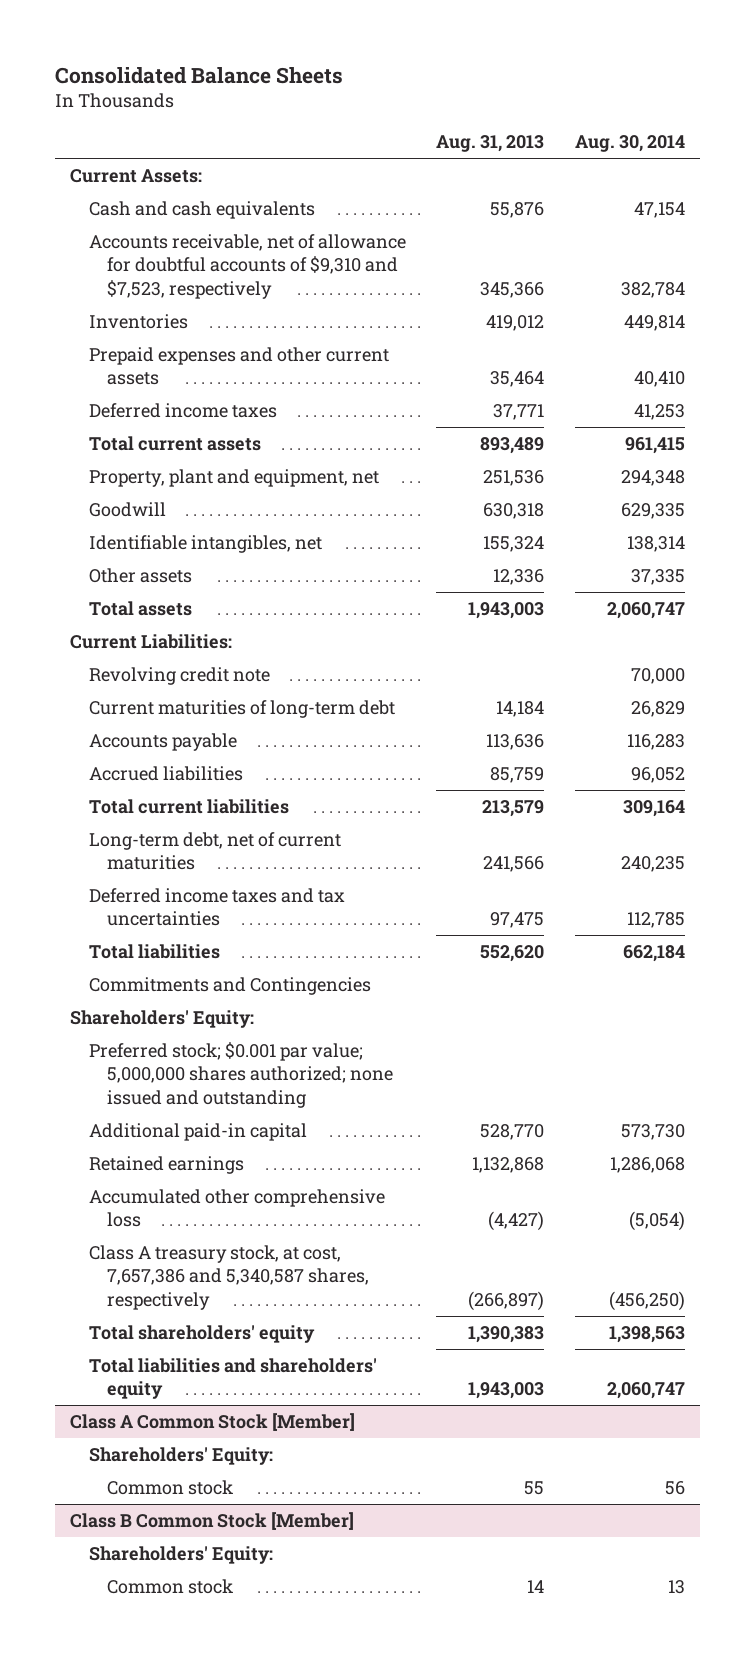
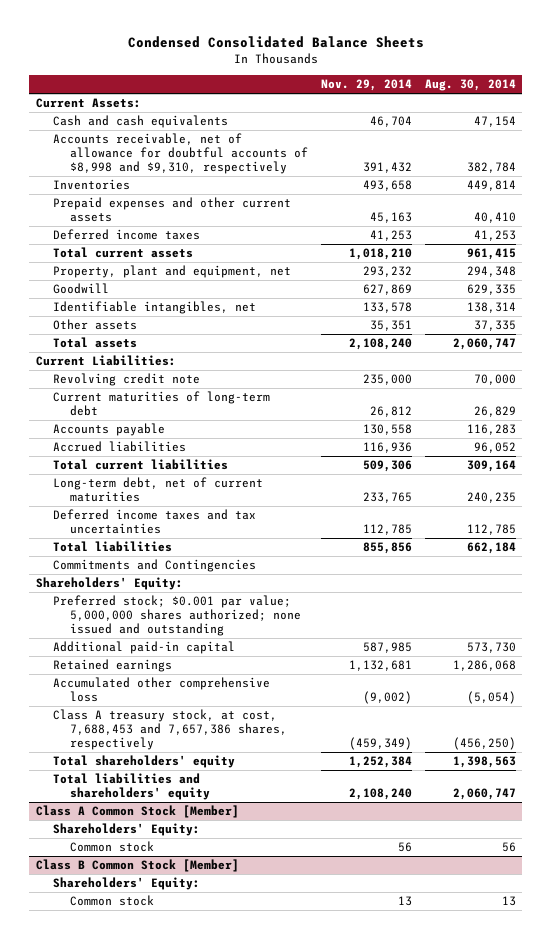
- Consolidated Balance Sheets
+ Condensed Consolidated Balance Sheets
- | Aug. 31, 2013 | Aug. 30, 2014
+ | Nov. 29, 2014 | Aug. 30, 2014
- Accounts receivable, net of allowance for doubtful accounts of $9,310 and $7,523, respectively | 345,366 | 382,784
+ Accounts receivable, net of allowance for doubtful accounts of $8,998 and $9,310, respectively | 391,432 | 382,784
- Class A treasury stock, at cost, 7,657,386 and 5,340,587 shares, respectively | (266,897) | (456,250)
+ Class A treasury stock, at cost, 7,688,453 and 7,657,386 shares, respectively | (459,349) | (456,250)

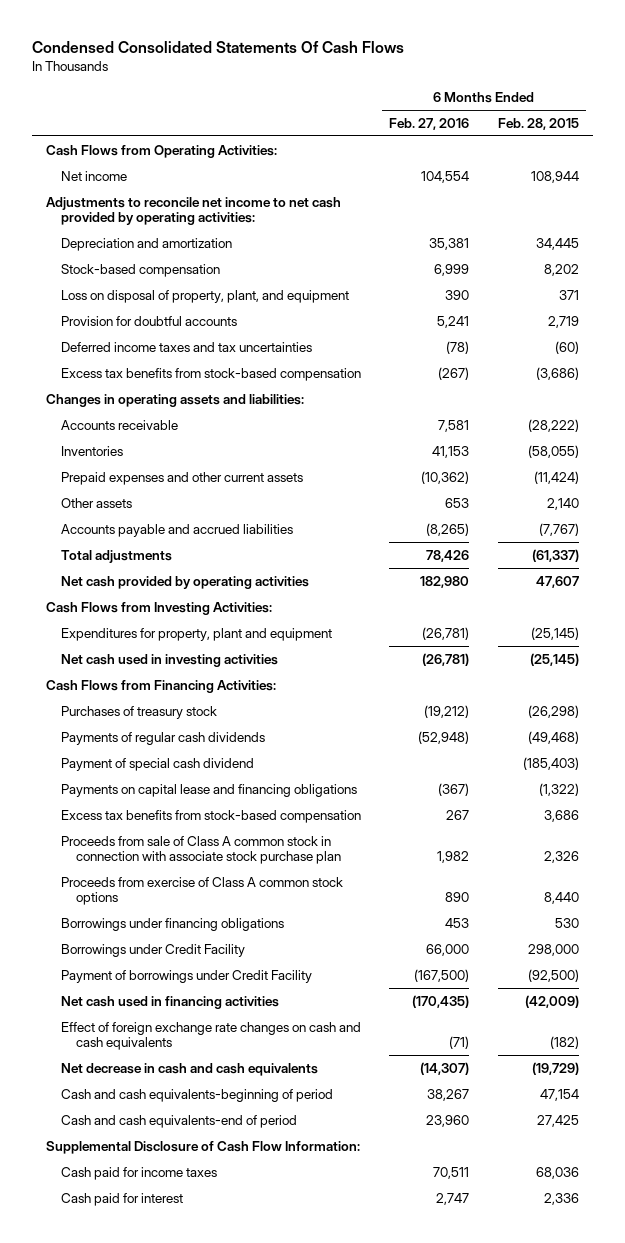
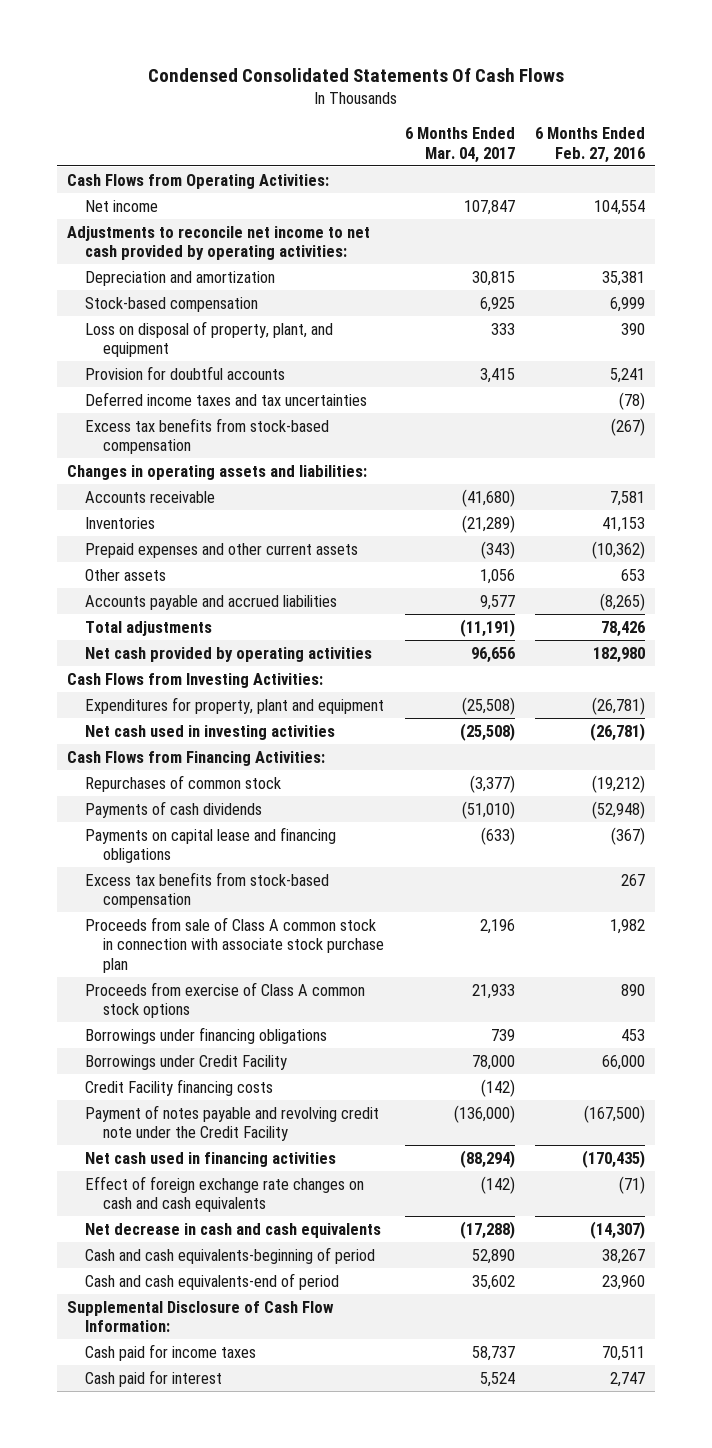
- | 6 Months Ended Feb. 27, 2016 | 6 Months Ended Feb. 28, 2015
+ | 6 Months Ended Mar. 04, 2017 | 6 Months Ended Feb. 27, 2016
- Purchases of treasury stock | (19,212) | (26,298)
- Payments of regular cash dividends | (52,948) | (49,468)
- Payment of special cash dividend | | (185,403)
+ Repurchases of common stock | (3,377) | (19,212)
+ Payments of cash dividends | (51,010) | (52,948)
- Payment of borrowings under Credit Facility | (167,500) | (92,500)
+ Credit Facility financing costs | (142) |
+ Payment of notes payable and revolving credit note under the Credit Facility | (136,000) | (167,500)

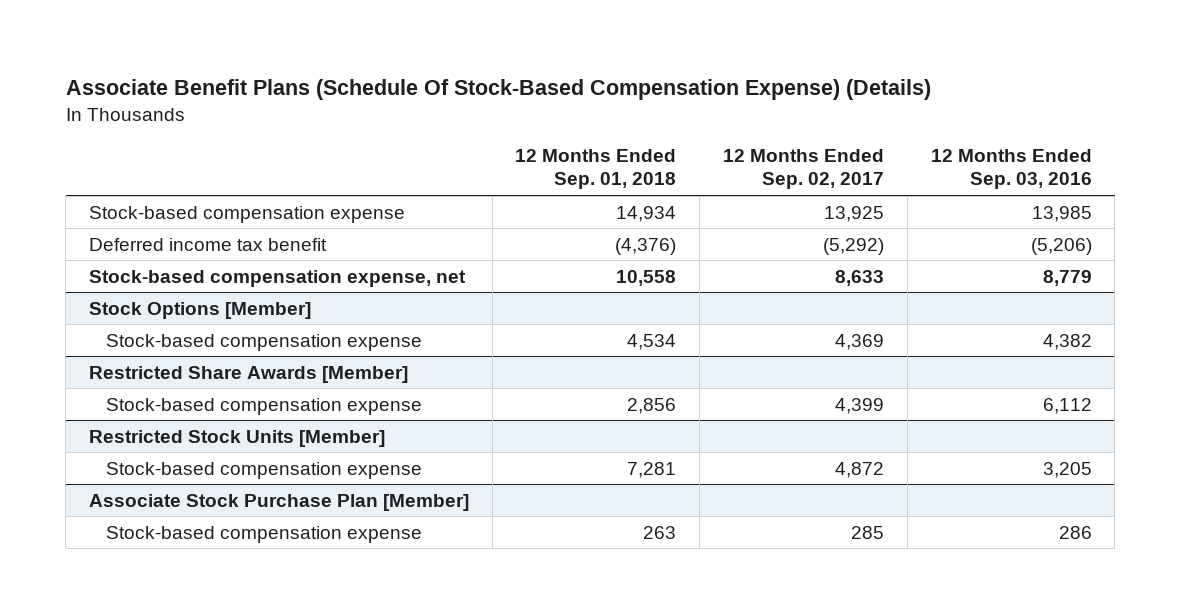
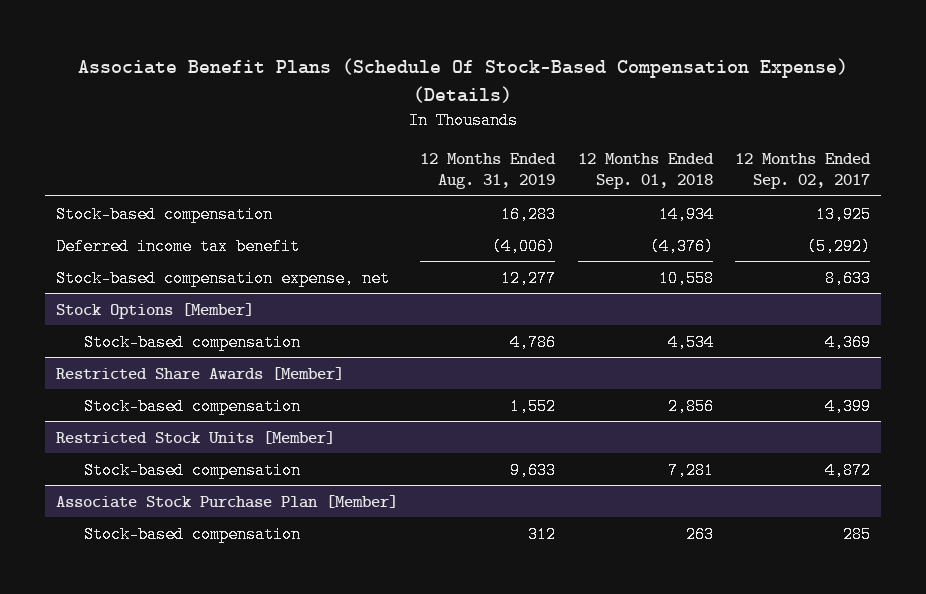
- | 12 Months Ended Sep. 01, 2018 | 12 Months Ended Sep. 02, 2017 | 12 Months Ended Sep. 03, 2016
+ | 12 Months Ended Aug. 31, 2019 | 12 Months Ended Sep. 01, 2018 | 12 Months Ended Sep. 02, 2017
- Stock-based compensation expense | 14,934 | 13,925 | 13,985
+ Stock-based compensation | 16,283 | 14,934 | 13,925
@ Stock Options [Member]
- Stock-based compensation expense | 4,534 | 4,369 | 4,382
+ Stock-based compensation | 4,786 | 4,534 | 4,369
@ Restricted Share Awards [Member]
- Stock-based compensation expense | 2,856 | 4,399 | 6,112
+ Stock-based compensation | 1,552 | 2,856 | 4,399
@ Restricted Stock Units [Member]
- Stock-based compensation expense | 7,281 | 4,872 | 3,205
+ Stock-based compensation | 9,633 | 7,281 | 4,872
@ Associate Stock Purchase Plan [Member]
- Stock-based compensation expense | 263 | 285 | 286
+ Stock-based compensation | 312 | 263 | 285

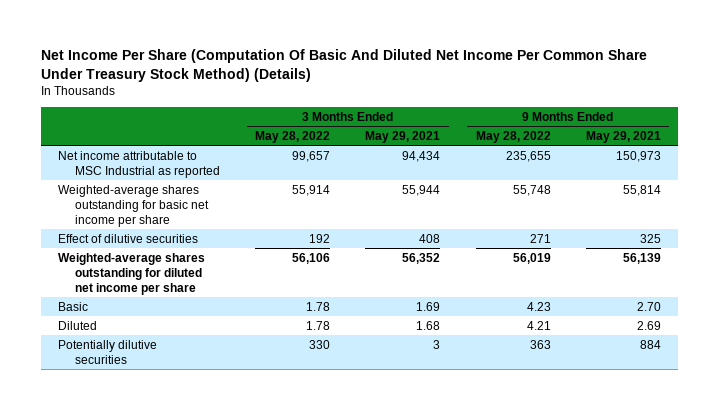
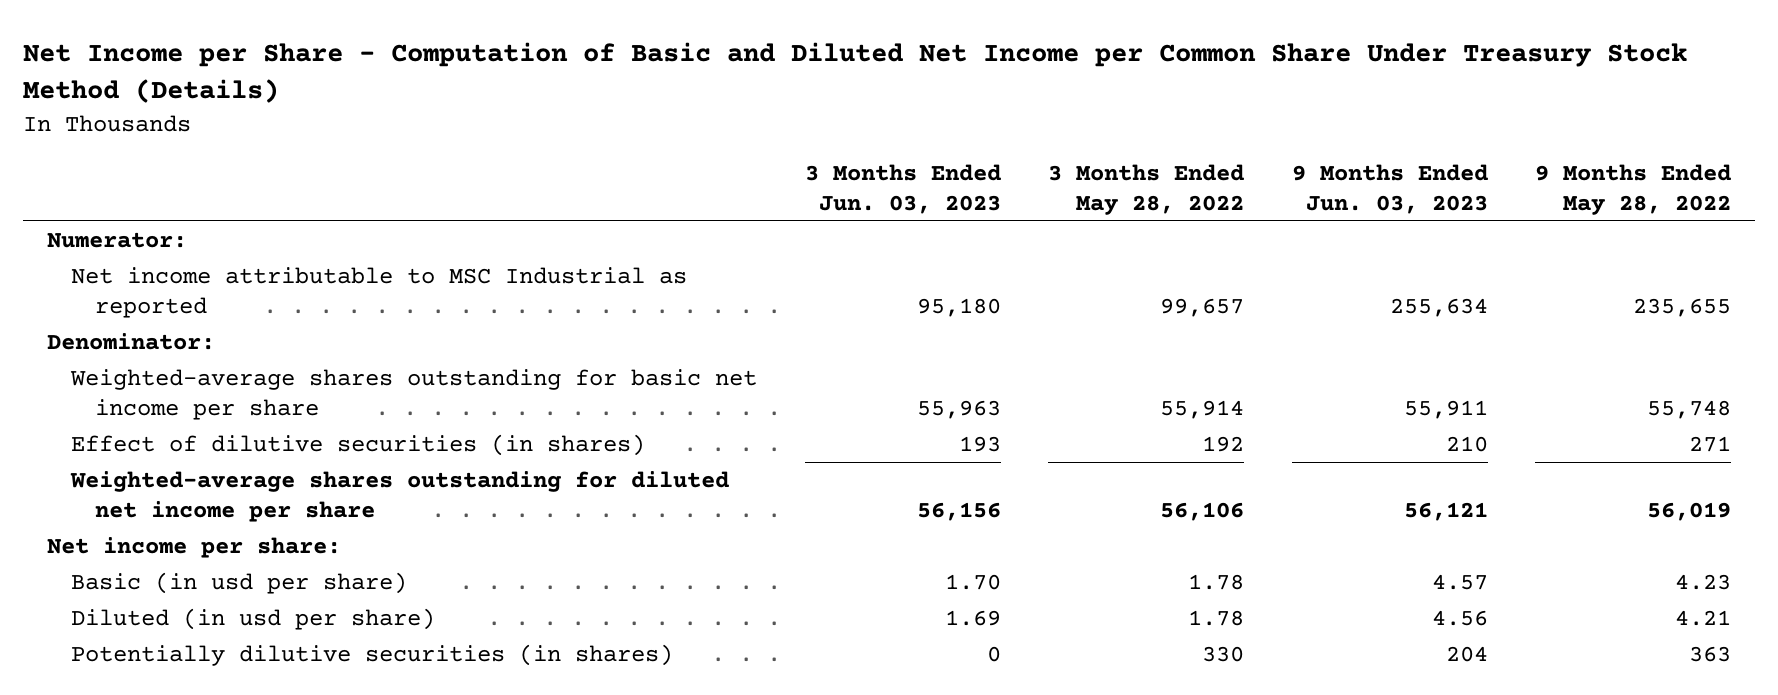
- Net Income Per Share (Computation Of Basic And Diluted Net Income Per Common Share Under Treasury Stock Method) (Details)
+ Net Income per Share - Computation of Basic and Diluted Net Income per Common Share Under Treasury Stock Method (Details)
- | 3 Months Ended May 28, 2022 | 3 Months Ended May 29, 2021 | 9 Months Ended May 28, 2022 | 9 Months Ended May 29, 2021
+ | 3 Months Ended Jun. 03, 2023 | 3 Months Ended May 28, 2022 | 9 Months Ended Jun. 03, 2023 | 9 Months Ended May 28, 2022
+ Numerator:
+ Denominator:
- Effect of dilutive securities | 192 | 408 | 271 | 325
+ Effect of dilutive securities (in shares) | 193 | 192 | 210 | 271
- Basic | 1.78 | 1.69 | 4.23 | 2.70
- Diluted | 1.78 | 1.68 | 4.21 | 2.69
- Potentially dilutive securities | 330 | 3 | 363 | 884
+ Net income per share:
+ Basic (in usd per share) | 1.70 | 1.78 | 4.57 | 4.23
+ Diluted (in usd per share) | 1.69 | 1.78 | 4.56 | 4.21
+ Potentially dilutive securities (in shares) | 0 | 330 | 204 | 363

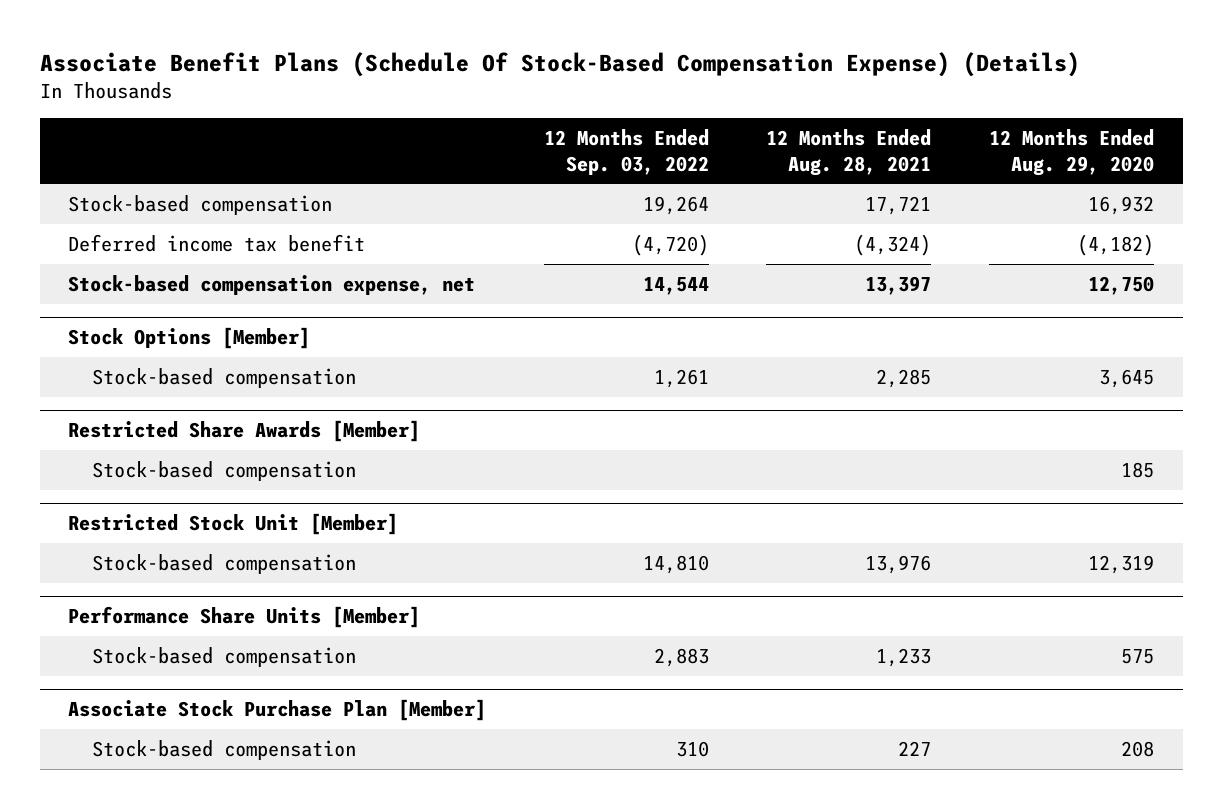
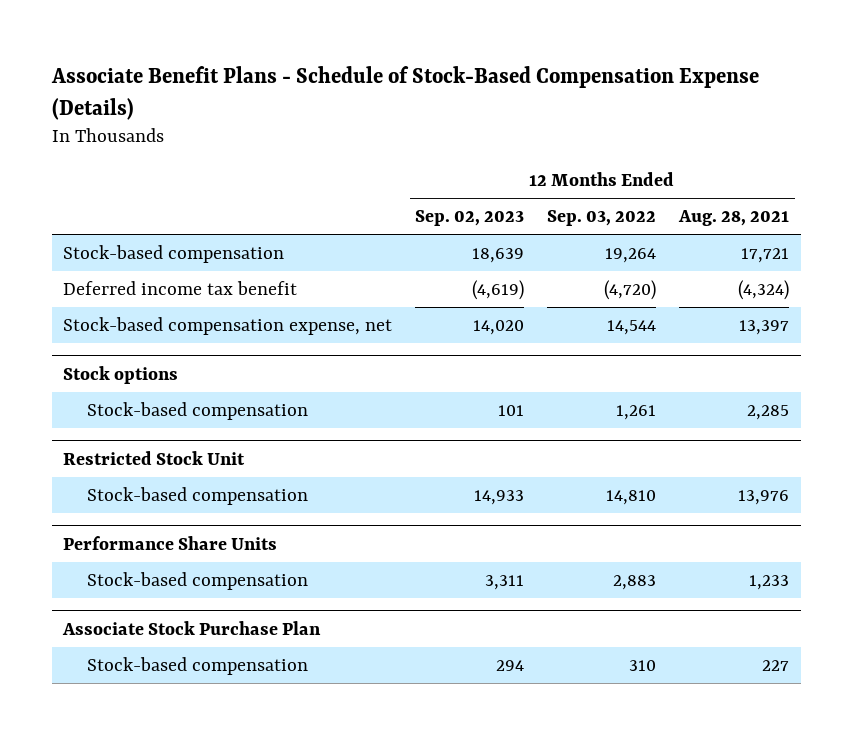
- Associate Benefit Plans (Schedule Of Stock-Based Compensation Expense) (Details)
+ Associate Benefit Plans - Schedule of Stock-Based Compensation Expense (Details)
- | 12 Months Ended Sep. 03, 2022 | 12 Months Ended Aug. 28, 2021 | 12 Months Ended Aug. 29, 2020
+ | 12 Months Ended Sep. 02, 2023 | 12 Months Ended Sep. 03, 2022 | 12 Months Ended Aug. 28, 2021
- Stock Options [Member]
+ Stock options
- Restricted Share Awards [Member]
- Stock-based compensation | | | 185
- Restricted Stock Unit [Member]
+ Restricted Stock Unit
- Performance Share Units [Member]
+ Performance Share Units
- Associate Stock Purchase Plan [Member]
+ Associate Stock Purchase Plan

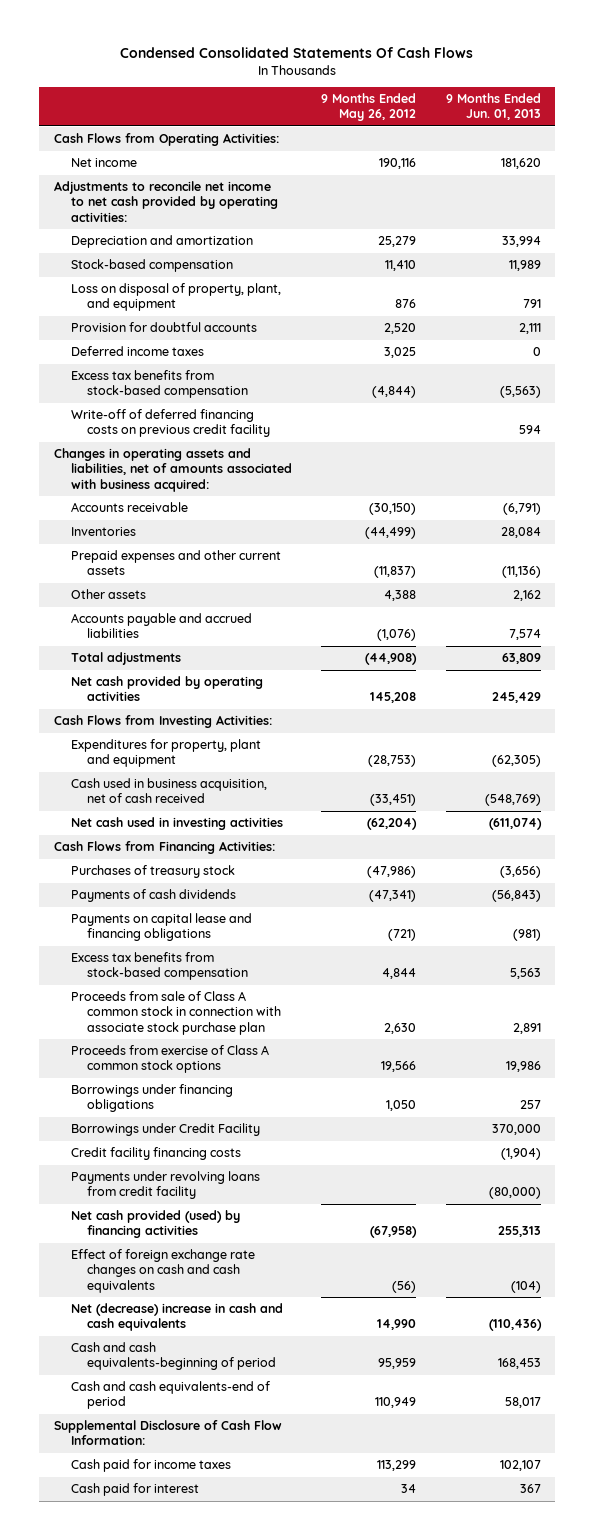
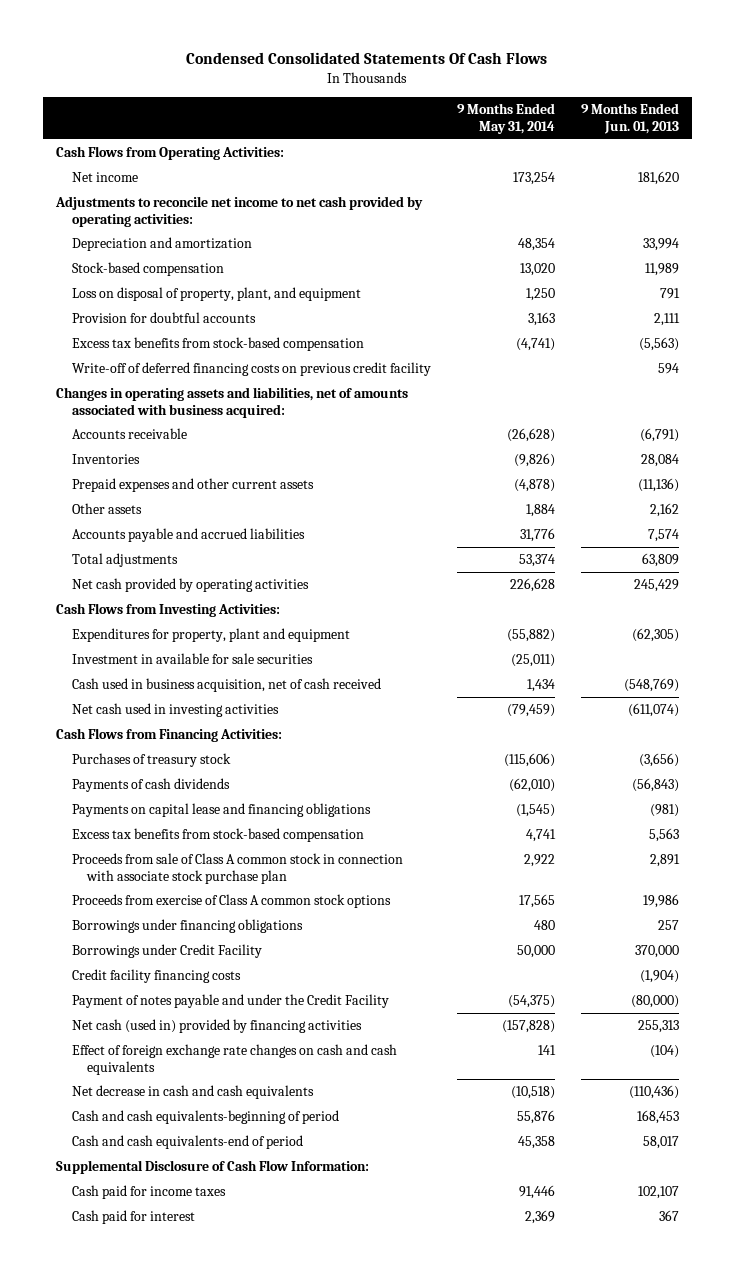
- | 9 Months Ended May 26, 2012 | 9 Months Ended Jun. 01, 2013
+ | 9 Months Ended May 31, 2014 | 9 Months Ended Jun. 01, 2013
- Deferred income taxes | 3,025 | 0
+ Investment in available for sale securities | (25,011) |
- Payments under revolving loans from credit facility | | (80,000)
- Net cash provided (used) by financing activities | (67,958) | 255,313
+ Payment of notes payable and under the Credit Facility | (54,375) | (80,000)
+ Net cash (used in) provided by financing activities | (157,828) | 255,313
- Net (decrease) increase in cash and cash equivalents | 14,990 | (110,436)
+ Net decrease in cash and cash equivalents | (10,518) | (110,436)

